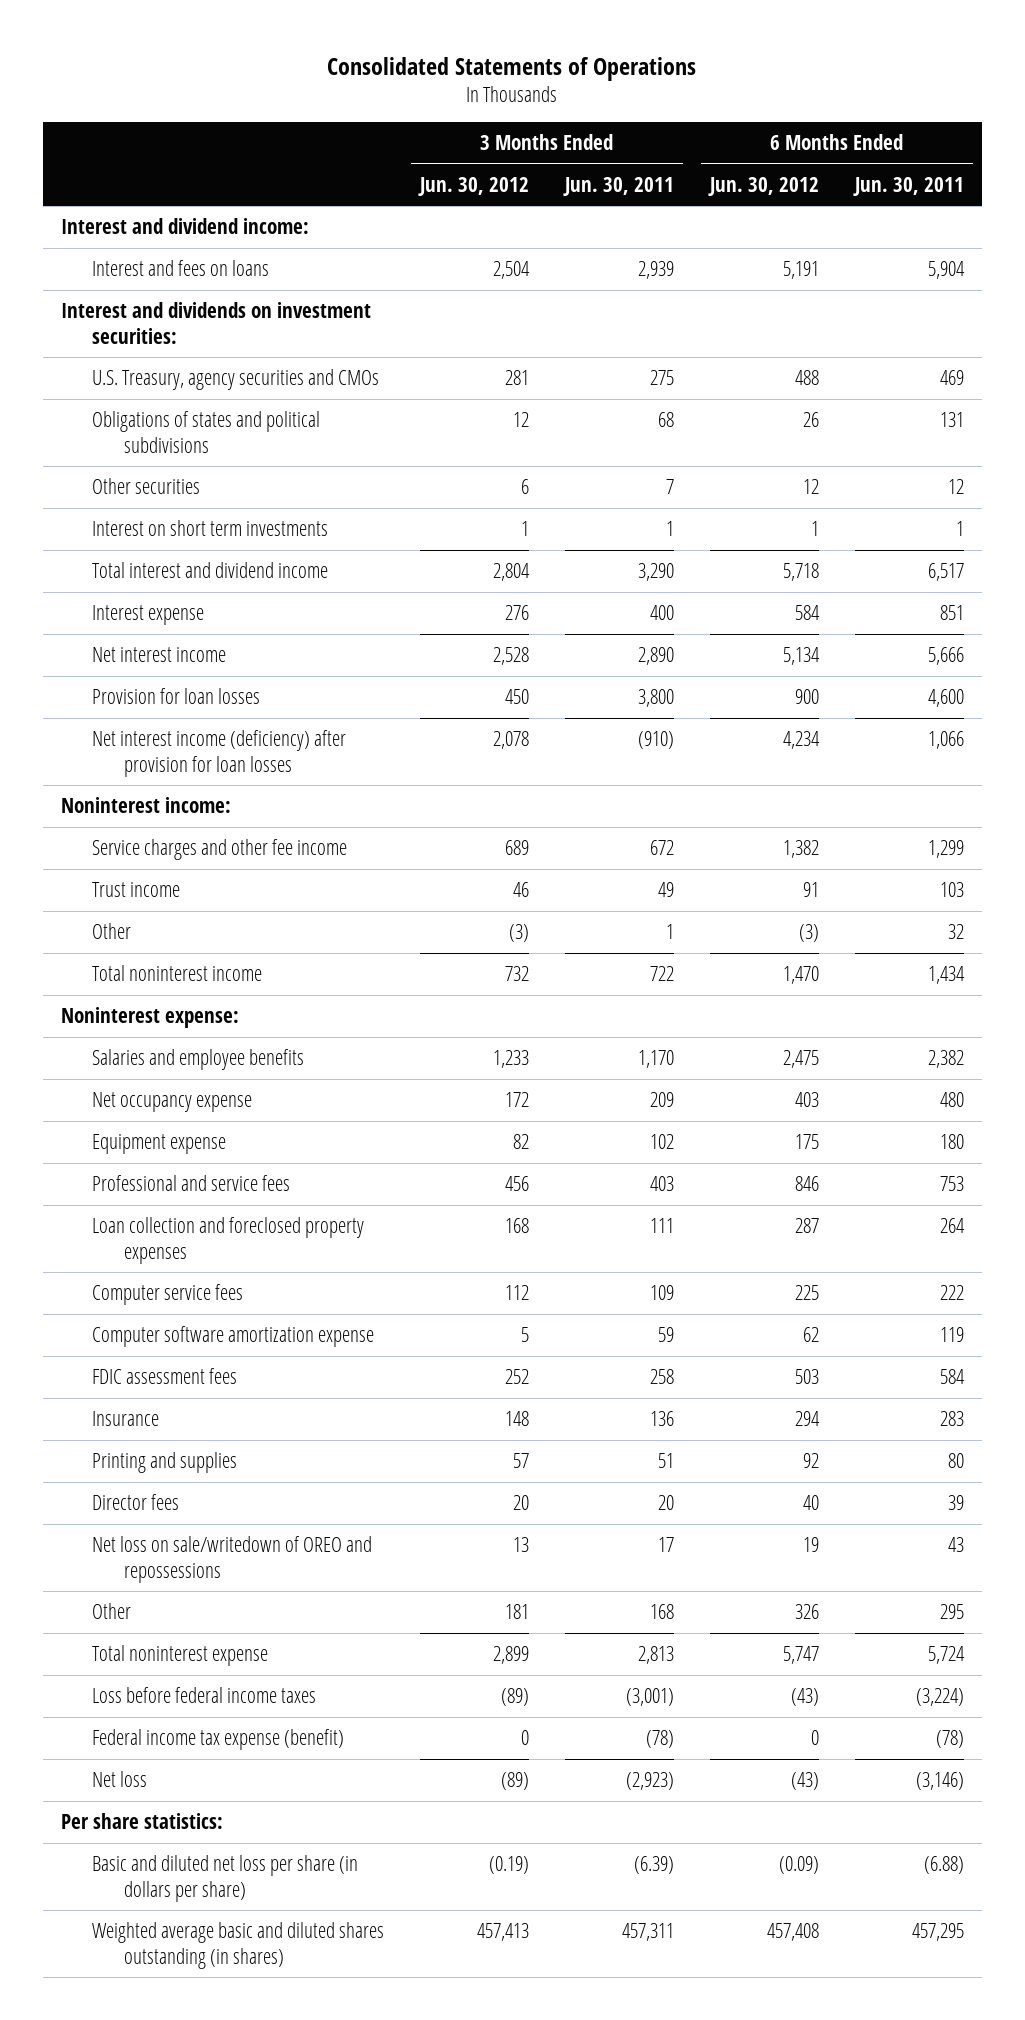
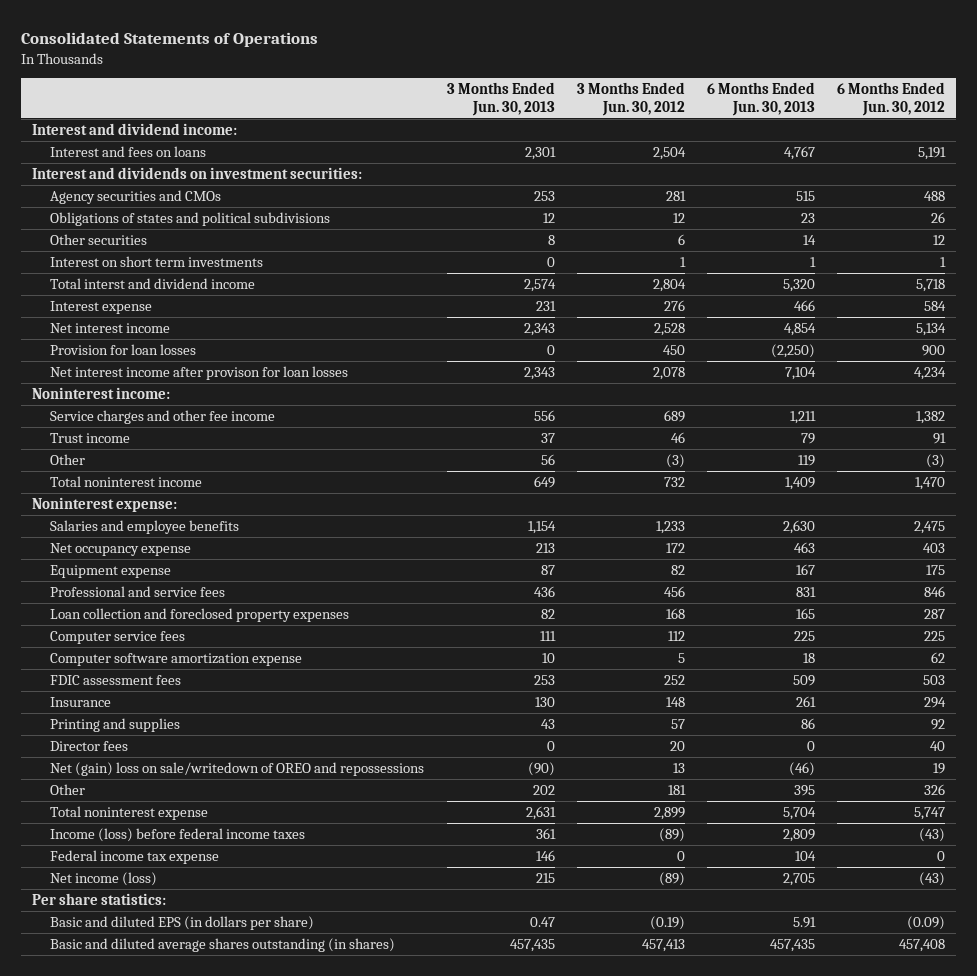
- | 3 Months Ended Jun. 30, 2012 | 3 Months Ended Jun. 30, 2011 | 6 Months Ended Jun. 30, 2012 | 6 Months Ended Jun. 30, 2011
+ | 3 Months Ended Jun. 30, 2013 | 3 Months Ended Jun. 30, 2012 | 6 Months Ended Jun. 30, 2013 | 6 Months Ended Jun. 30, 2012
- U.S. Treasury, agency securities and CMOs | 281 | 275 | 488 | 469
+ Agency securities and CMOs | 253 | 281 | 515 | 488
- Total interest and dividend income | 2,804 | 3,290 | 5,718 | 6,517
+ Total interst and dividend income | 2,574 | 2,804 | 5,320 | 5,718
- Net interest income (deficiency) after provision for loan losses | 2,078 | (910) | 4,234 | 1,066
+ Net interest income after provison for loan losses | 2,343 | 2,078 | 7,104 | 4,234
- Net loss on sale/writedown of OREO and repossessions | 13 | 17 | 19 | 43
+ Net (gain) loss on sale/writedown of OREO and repossessions | (90) | 13 | (46) | 19
- Loss before federal income taxes | (89) | (3,001) | (43) | (3,224)
- Federal income tax expense (benefit) | 0 | (78) | 0 | (78)
- Net loss | (89) | (2,923) | (43) | (3,146)
+ Income (loss) before federal income taxes | 361 | (89) | 2,809 | (43)
+ Federal income tax expense | 146 | 0 | 104 | 0
+ Net income (loss) | 215 | (89) | 2,705 | (43)
- Basic and diluted net loss per share (in dollars per share) | (0.19) | (6.39) | (0.09) | (6.88)
- Weighted average basic and diluted shares outstanding (in shares) | 457,413 | 457,311 | 457,408 | 457,295
+ Basic and diluted EPS (in dollars per share) | 0.47 | (0.19) | 5.91 | (0.09)
+ Basic and diluted average shares outstanding (in shares) | 457,435 | 457,413 | 457,435 | 457,408

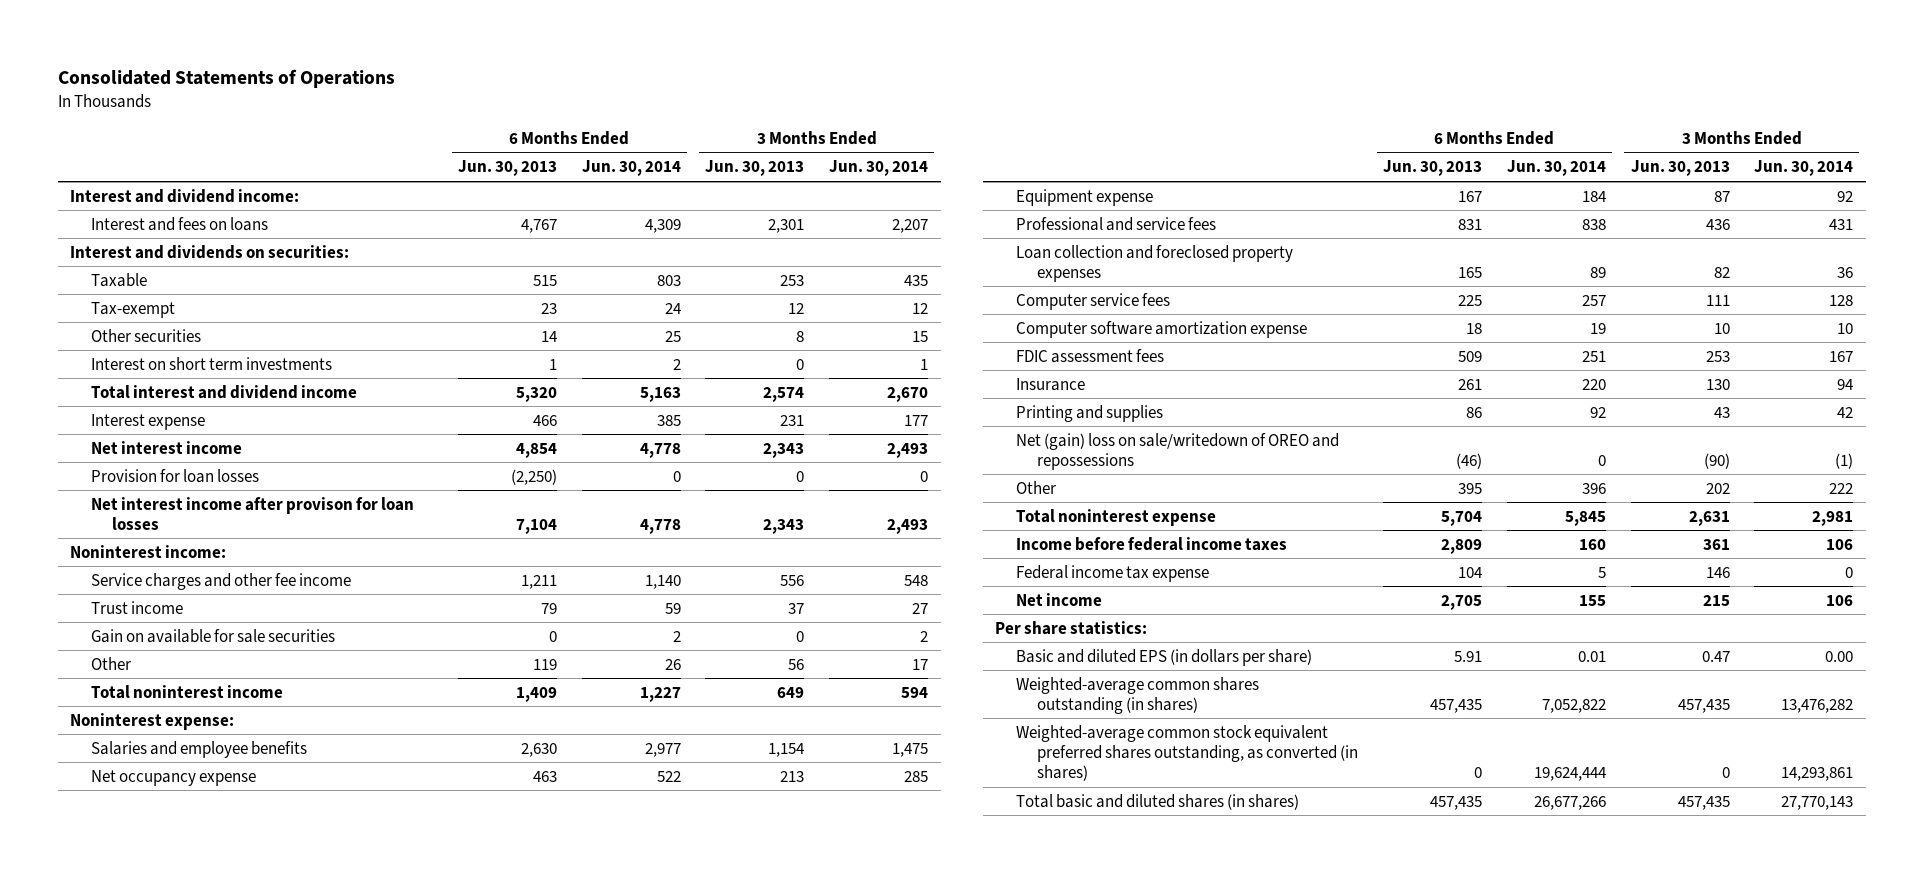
- | 3 Months Ended Jun. 30, 2013 | 3 Months Ended Jun. 30, 2012 | 6 Months Ended Jun. 30, 2013 | 6 Months Ended Jun. 30, 2012
+ | 6 Months Ended Jun. 30, 2013 | 6 Months Ended Jun. 30, 2014 | 3 Months Ended Jun. 30, 2013 | 3 Months Ended Jun. 30, 2014
- Interest and dividends on investment securities:
- Agency securities and CMOs | 253 | 281 | 515 | 488
- Obligations of states and political subdivisions | 12 | 12 | 23 | 26
+ Interest and dividends on securities:
+ Taxable | 515 | 803 | 253 | 435
+ Tax-exempt | 23 | 24 | 12 | 12
- Total interst and dividend income | 2,574 | 2,804 | 5,320 | 5,718
+ Total interest and dividend income | 5,320 | 5,163 | 2,574 | 2,670
+ Gain on available for sale securities | 0 | 2 | 0 | 2
- Director fees | 0 | 20 | 0 | 40
- Income (loss) before federal income taxes | 361 | (89) | 2,809 | (43)
+ Income before federal income taxes | 2,809 | 160 | 361 | 106
- Net income (loss) | 215 | (89) | 2,705 | (43)
+ Net income | 2,705 | 155 | 215 | 106
- Basic and diluted average shares outstanding (in shares) | 457,435 | 457,413 | 457,435 | 457,408
+ Weighted-average common shares outstanding (in shares) | 457,435 | 7,052,822 | 457,435 | 13,476,282
+ Weighted-average common stock equivalent preferred shares outstanding, as converted (in shares) | 0 | 19,624,444 | 0 | 14,293,861
+ Total basic and diluted shares (in shares) | 457,435 | 26,677,266 | 457,435 | 27,770,143

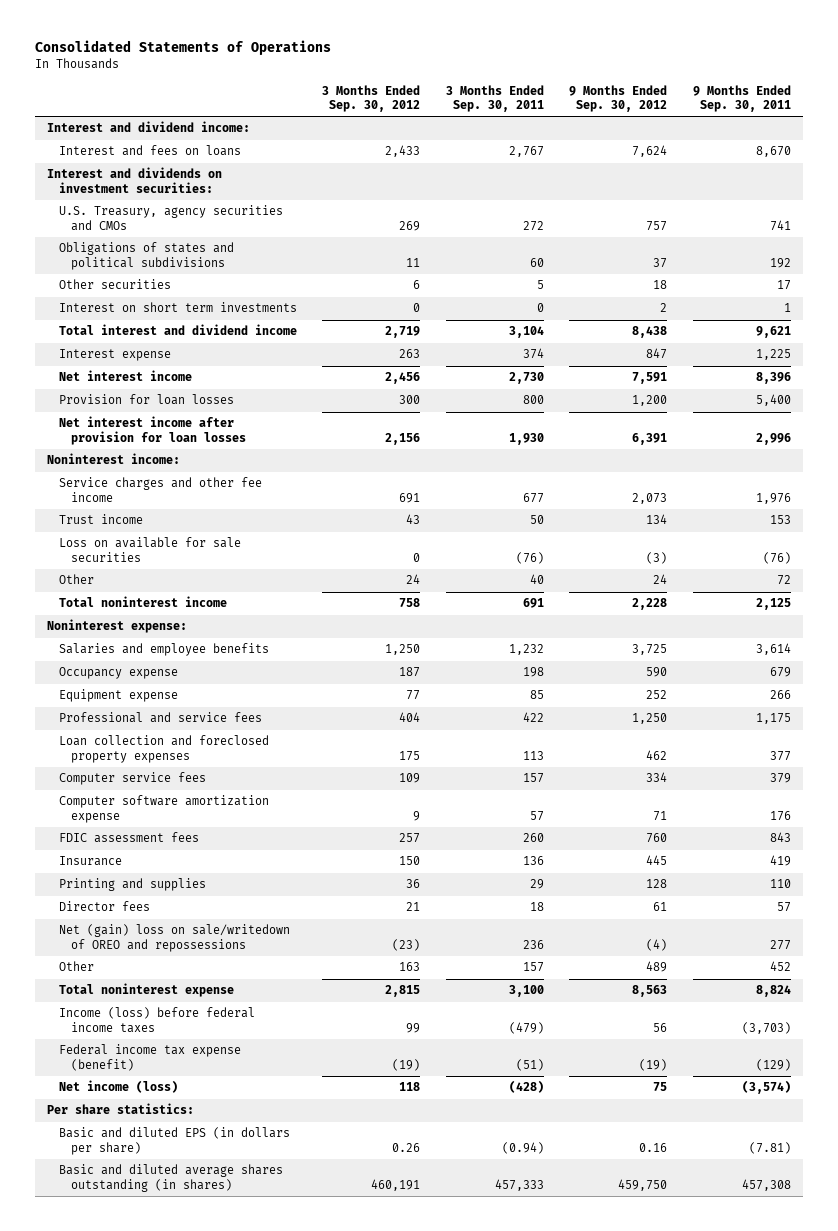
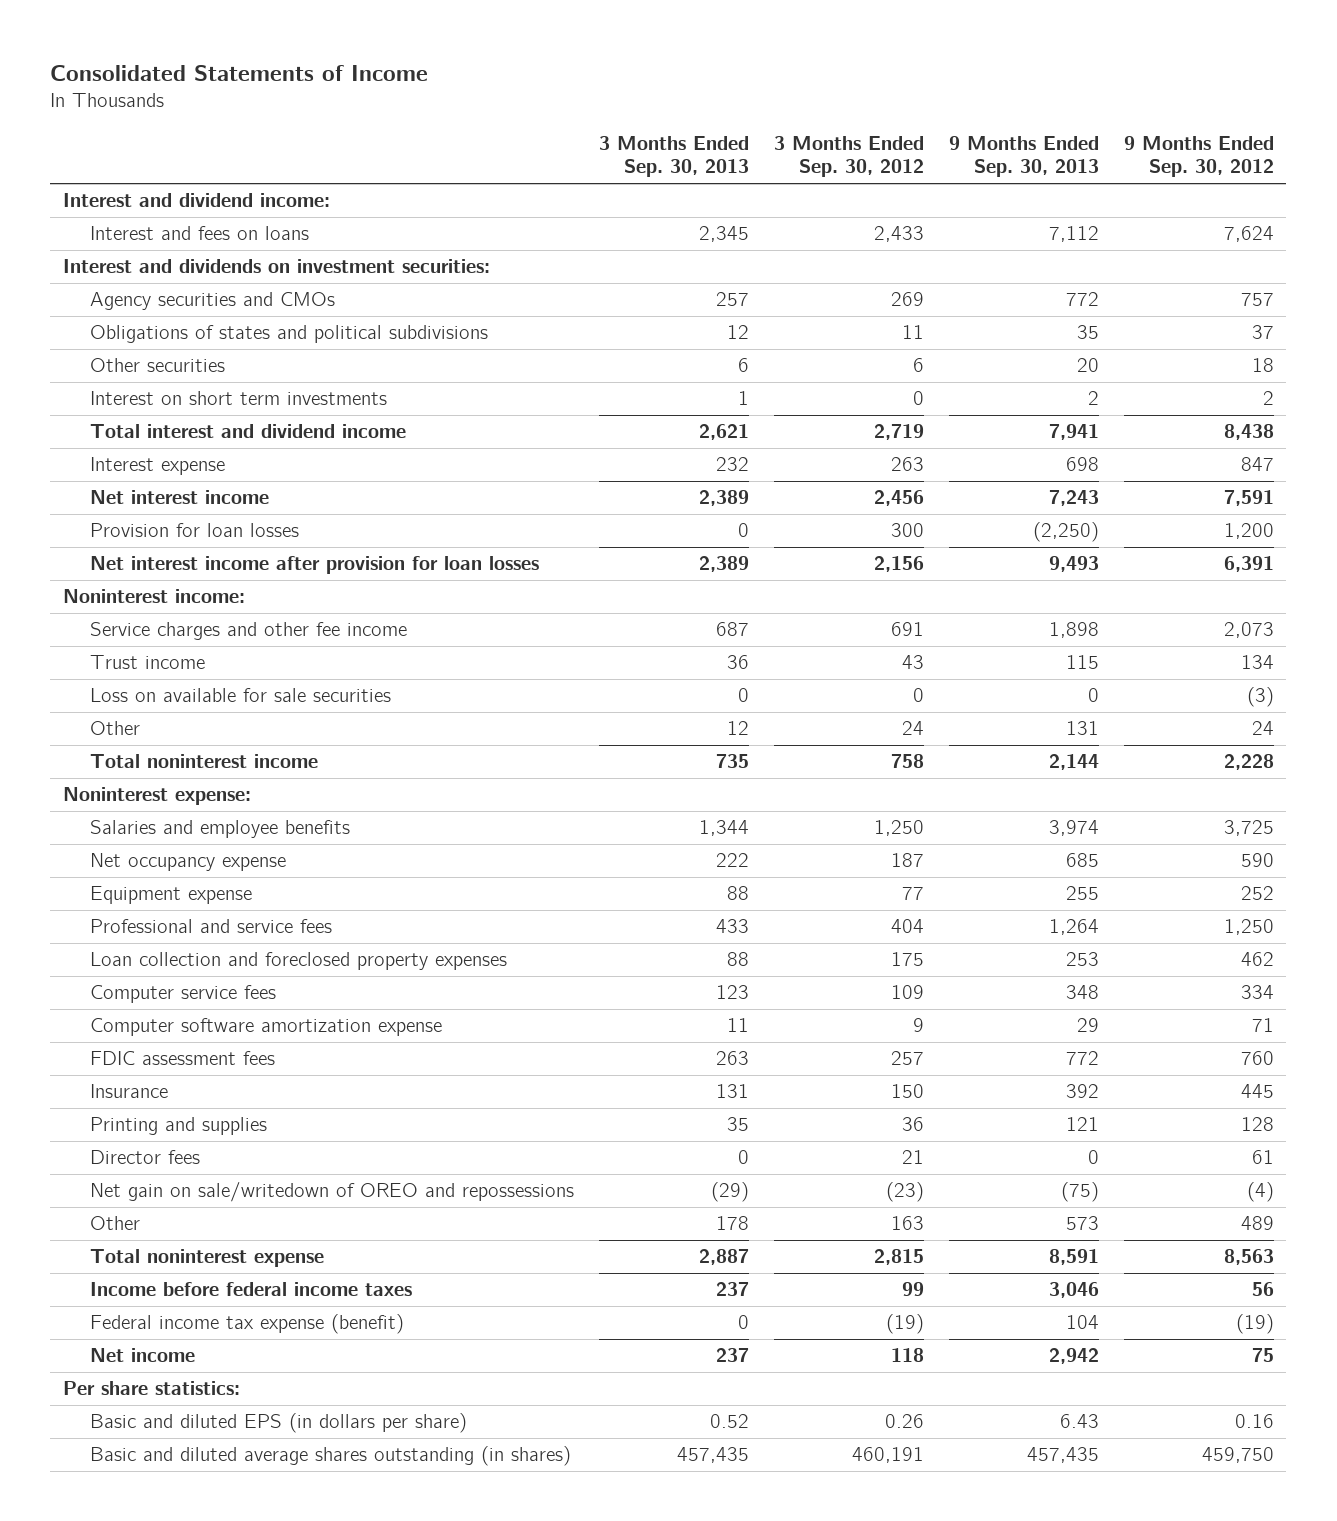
- Consolidated Statements of Operations
+ Consolidated Statements of Income
- | 3 Months Ended Sep. 30, 2012 | 3 Months Ended Sep. 30, 2011 | 9 Months Ended Sep. 30, 2012 | 9 Months Ended Sep. 30, 2011
+ | 3 Months Ended Sep. 30, 2013 | 3 Months Ended Sep. 30, 2012 | 9 Months Ended Sep. 30, 2013 | 9 Months Ended Sep. 30, 2012
- U.S. Treasury, agency securities and CMOs | 269 | 272 | 757 | 741
+ Agency securities and CMOs | 257 | 269 | 772 | 757
- Occupancy expense | 187 | 198 | 590 | 679
+ Net occupancy expense | 222 | 187 | 685 | 590
- Net (gain) loss on sale/writedown of OREO and repossessions | (23) | 236 | (4) | 277
+ Net gain on sale/writedown of OREO and repossessions | (29) | (23) | (75) | (4)
- Income (loss) before federal income taxes | 99 | (479) | 56 | (3,703)
+ Income before federal income taxes | 237 | 99 | 3,046 | 56
- Net income (loss) | 118 | (428) | 75 | (3,574)
+ Net income | 237 | 118 | 2,942 | 75

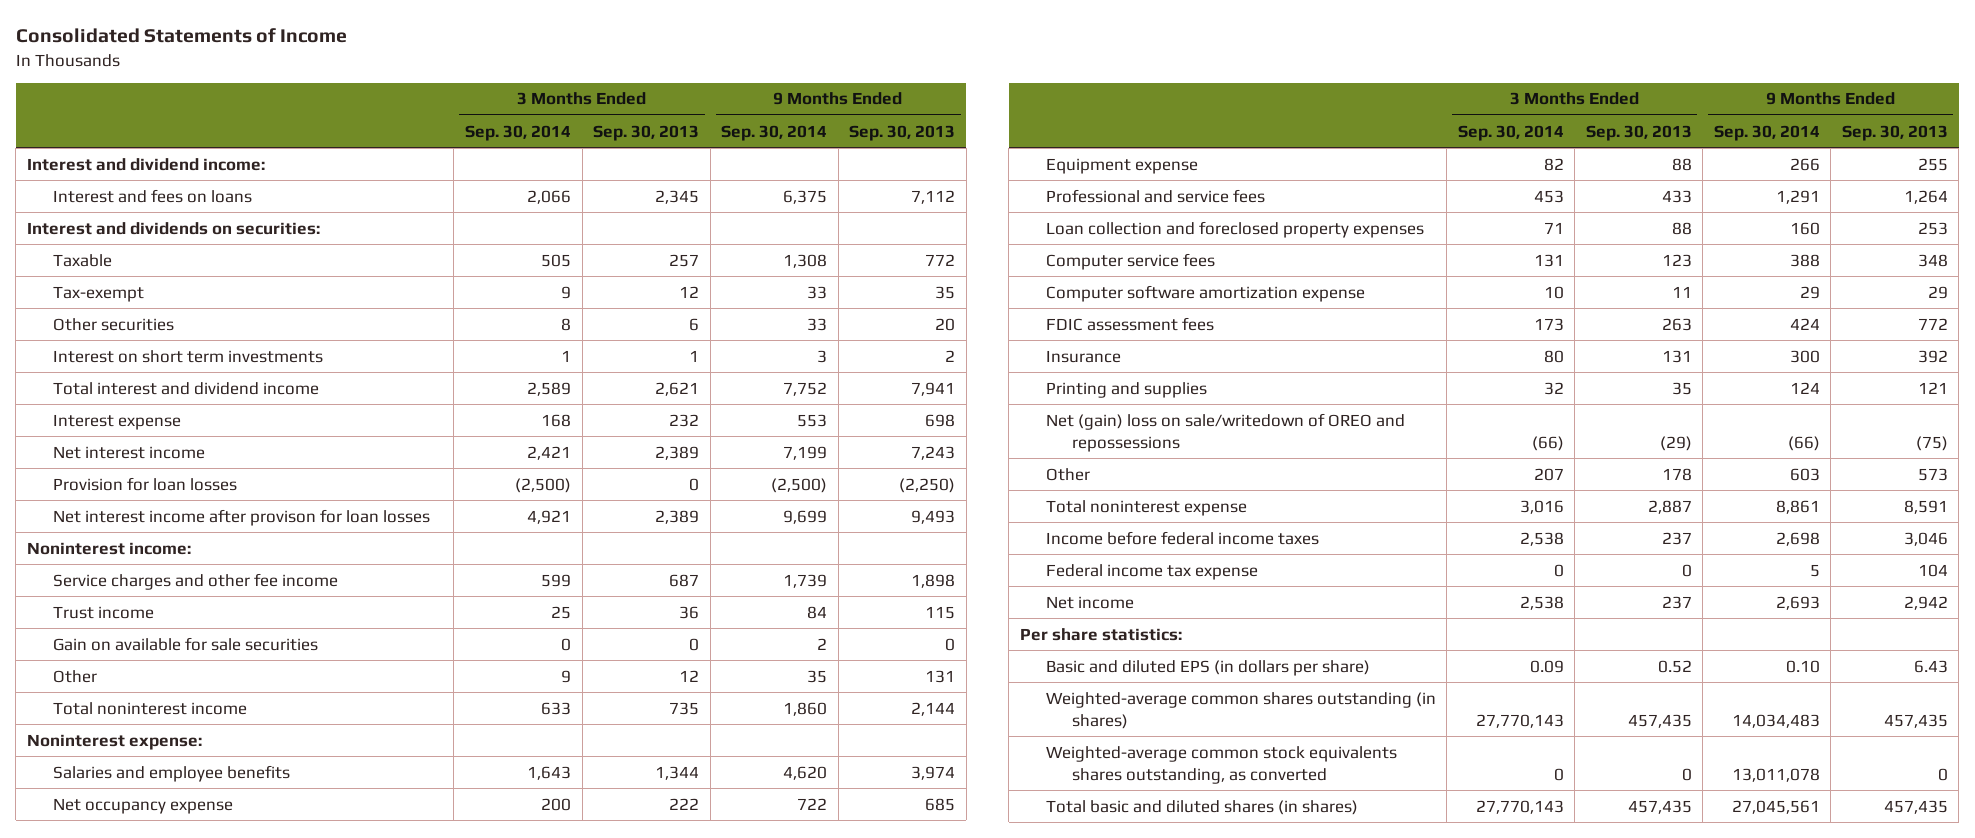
- | 3 Months Ended Sep. 30, 2013 | 3 Months Ended Sep. 30, 2012 | 9 Months Ended Sep. 30, 2013 | 9 Months Ended Sep. 30, 2012
+ | 3 Months Ended Sep. 30, 2014 | 3 Months Ended Sep. 30, 2013 | 9 Months Ended Sep. 30, 2014 | 9 Months Ended Sep. 30, 2013
- Interest and dividends on investment securities:
- Agency securities and CMOs | 257 | 269 | 772 | 757
- Obligations of states and political subdivisions | 12 | 11 | 35 | 37
+ Interest and dividends on securities:
+ Taxable | 505 | 257 | 1,308 | 772
+ Tax-exempt | 9 | 12 | 33 | 35
- Net interest income after provision for loan losses | 2,389 | 2,156 | 9,493 | 6,391
+ Net interest income after provison for loan losses | 4,921 | 2,389 | 9,699 | 9,493
- Loss on available for sale securities | 0 | 0 | 0 | (3)
+ Gain on available for sale securities | 0 | 0 | 2 | 0
- Director fees | 0 | 21 | 0 | 61
- Net gain on sale/writedown of OREO and repossessions | (29) | (23) | (75) | (4)
+ Net (gain) loss on sale/writedown of OREO and repossessions | (66) | (29) | (66) | (75)
- Federal income tax expense (benefit) | 0 | (19) | 104 | (19)
+ Federal income tax expense | 0 | 0 | 5 | 104
- Basic and diluted average shares outstanding (in shares) | 457,435 | 460,191 | 457,435 | 459,750
+ Weighted-average common shares outstanding (in shares) | 27,770,143 | 457,435 | 14,034,483 | 457,435
+ Weighted-average common stock equivalents shares outstanding, as converted | 0 | 0 | 13,011,078 | 0
+ Total basic and diluted shares (in shares) | 27,770,143 | 457,435 | 27,045,561 | 457,435

